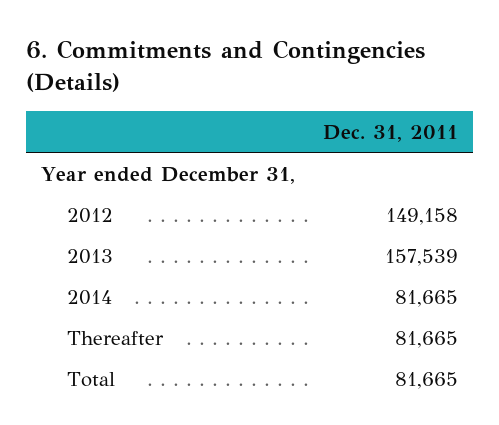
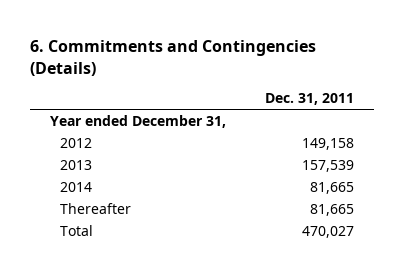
- Total | 81,665
+ Total | 470,027

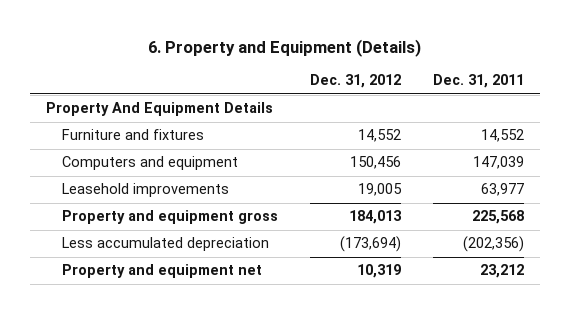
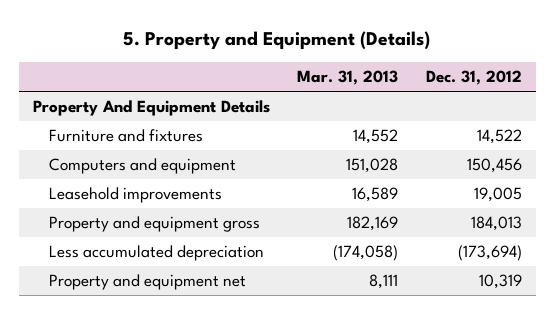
- 6. Property and Equipment (Details)
+ 5. Property and Equipment (Details)
- | Dec. 31, 2012 | Dec. 31, 2011
+ | Mar. 31, 2013 | Dec. 31, 2012
- Furniture and fixtures | 14,552 | 14,552
+ Furniture and fixtures | 14,552 | 14,522

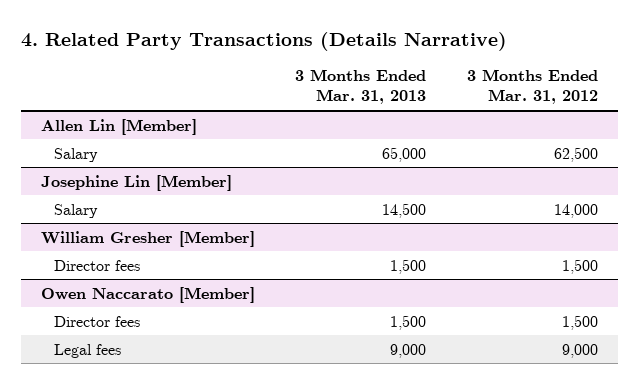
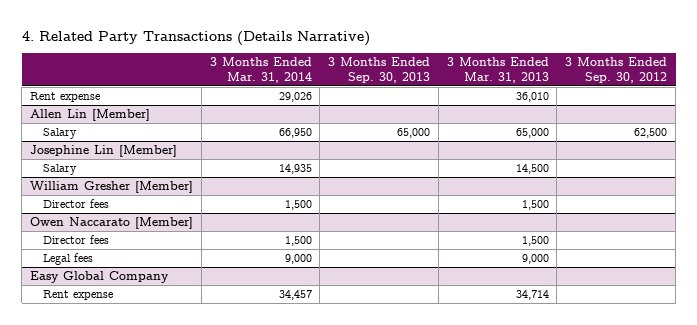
- | 3 Months Ended Mar. 31, 2013 | 3 Months Ended Mar. 31, 2012
+ | 3 Months Ended Mar. 31, 2014 | 3 Months Ended Sep. 30, 2013 | 3 Months Ended Mar. 31, 2013 | 3 Months Ended Sep. 30, 2012
+ Rent expense | 29,026 | | 36,010 |
+ Easy Global Company
+ Rent expense | 34,457 | | 34,714 |

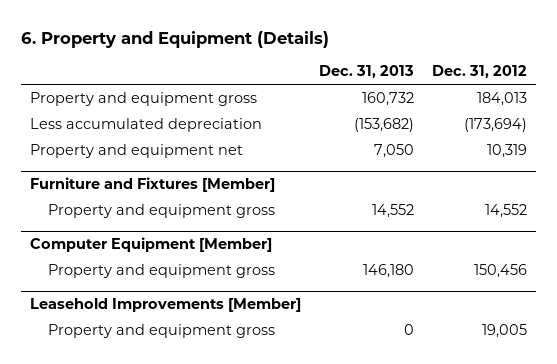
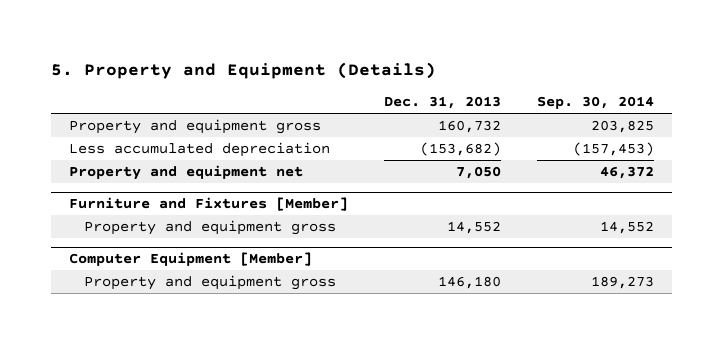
- 6. Property and Equipment (Details)
+ 5. Property and Equipment (Details)
- | Dec. 31, 2013 | Dec. 31, 2012
+ | Dec. 31, 2013 | Sep. 30, 2014
- Leasehold Improvements [Member]
- Property and equipment gross | 0 | 19,005

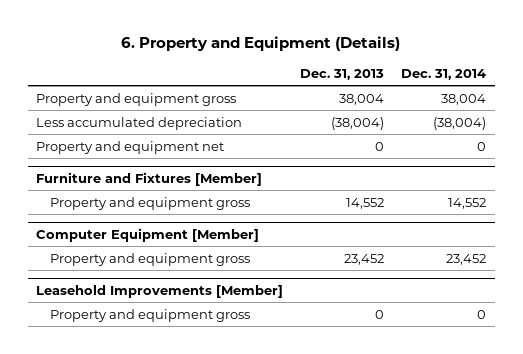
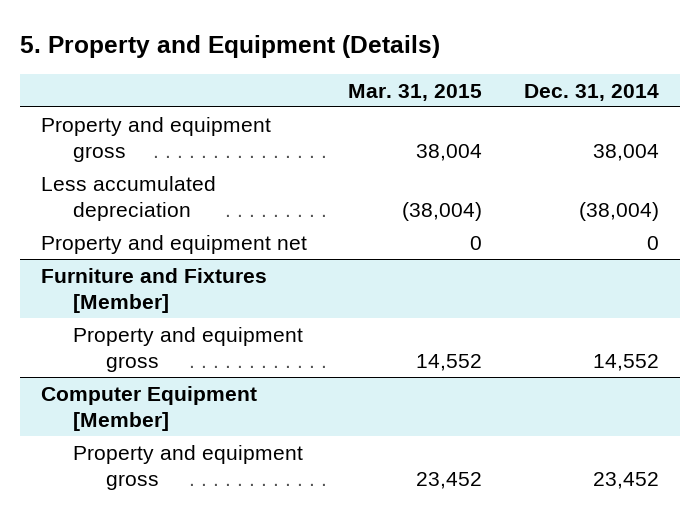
- 6. Property and Equipment (Details)
+ 5. Property and Equipment (Details)
- | Dec. 31, 2013 | Dec. 31, 2014
+ | Mar. 31, 2015 | Dec. 31, 2014
- Leasehold Improvements [Member]
- Property and equipment gross | 0 | 0

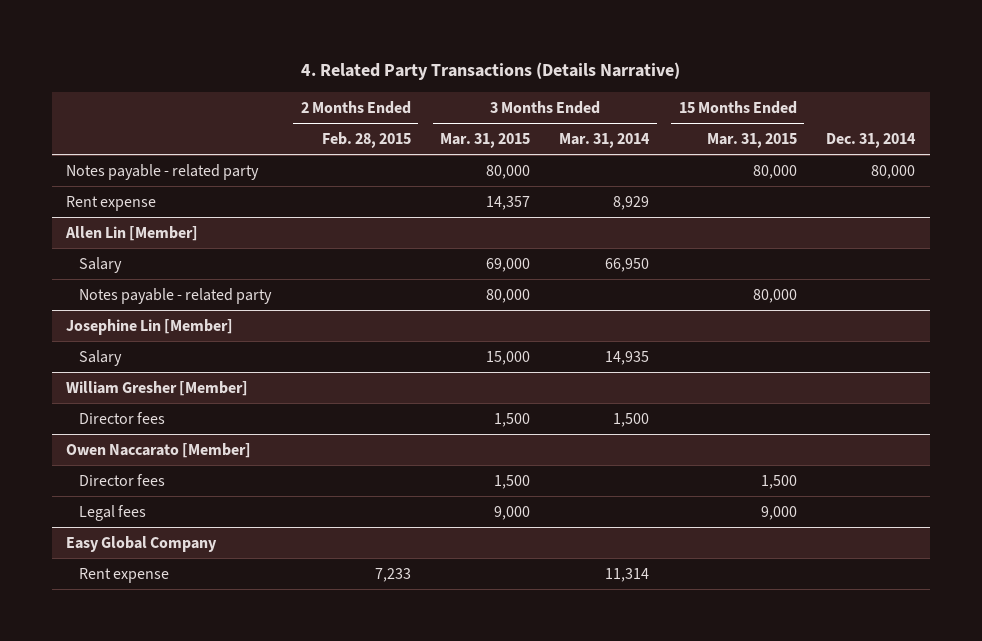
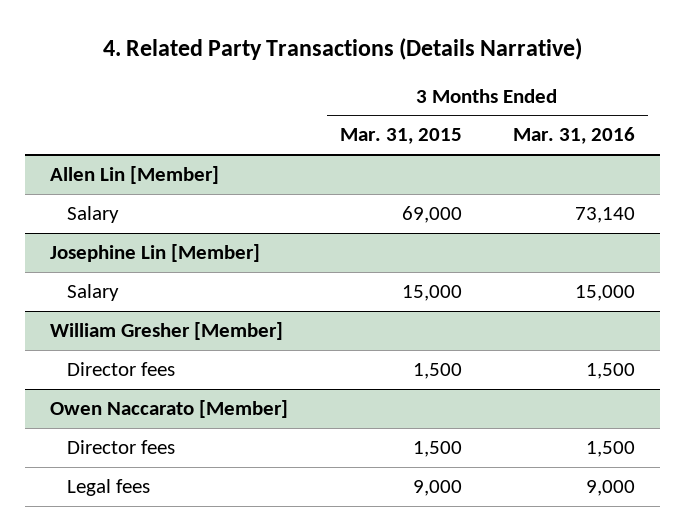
- | 2 Months Ended Feb. 28, 2015 | 3 Months Ended Mar. 31, 2015 | 3 Months Ended Mar. 31, 2014 | 15 Months Ended Mar. 31, 2015 | Dec. 31, 2014
+ | 3 Months Ended Mar. 31, 2015 | 3 Months Ended Mar. 31, 2016
- Notes payable - related party | | 80,000 | | 80,000 | 80,000
- Rent expense | | 14,357 | 8,929 | |
@ Allen Lin [Member]
- Notes payable - related party | | 80,000 | | 80,000 |
- Easy Global Company
- Rent expense | 7,233 | | 11,314 | |

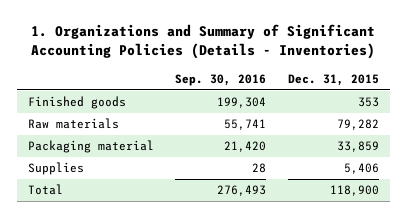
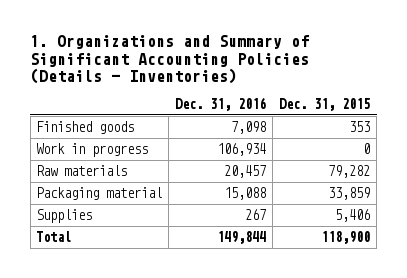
- | Sep. 30, 2016 | Dec. 31, 2015
+ | Dec. 31, 2016 | Dec. 31, 2015
+ Work in progress | 106,934 | 0

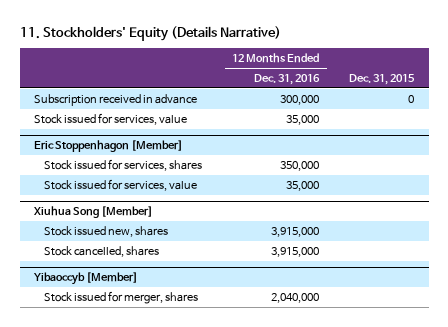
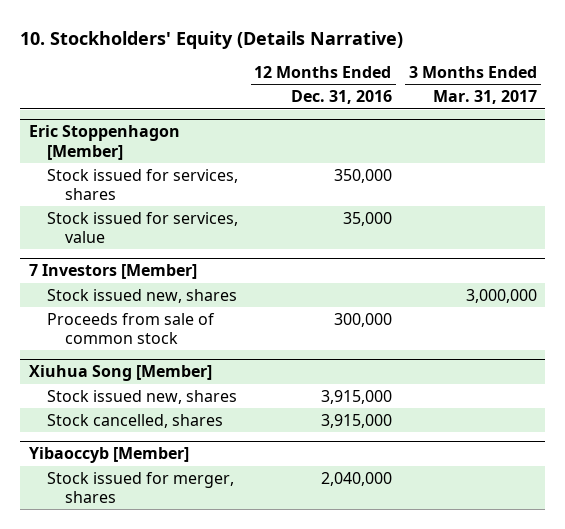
- 11. Stockholders' Equity (Details Narrative)
+ 10. Stockholders' Equity (Details Narrative)
- | 12 Months Ended Dec. 31, 2016 | Dec. 31, 2015
+ | 12 Months Ended Dec. 31, 2016 | 3 Months Ended Mar. 31, 2017
- Subscription received in advance | 300,000 | 0
- Stock issued for services, value | 35,000 |
+ 7 Investors [Member]
+ Stock issued new, shares | | 3,000,000
+ Proceeds from sale of common stock | 300,000 |

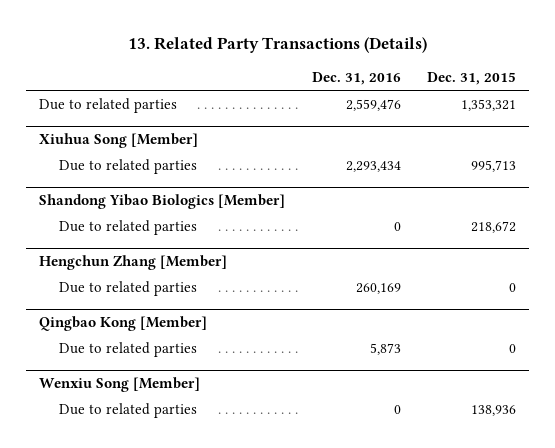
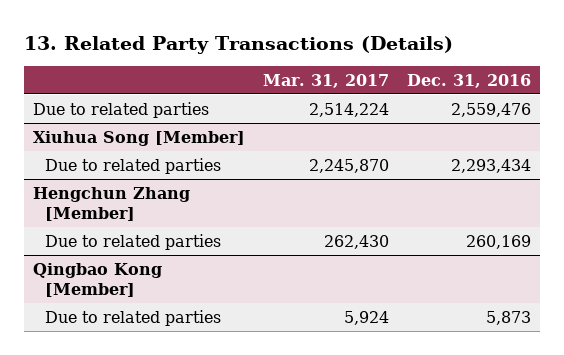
- | Dec. 31, 2016 | Dec. 31, 2015
+ | Mar. 31, 2017 | Dec. 31, 2016
- Shandong Yibao Biologics [Member]
- Due to related parties | 0 | 218,672
- Wenxiu Song [Member]
- Due to related parties | 0 | 138,936

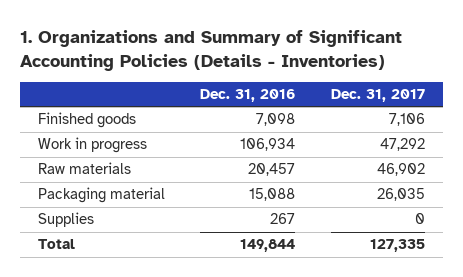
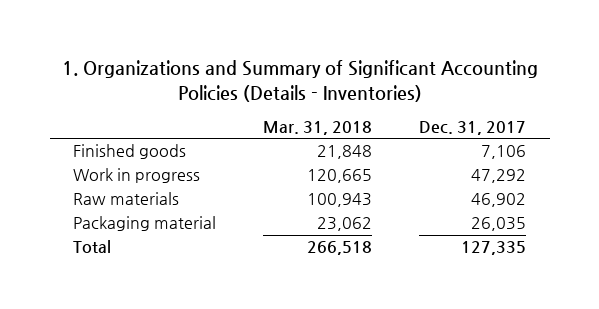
- | Dec. 31, 2016 | Dec. 31, 2017
+ | Mar. 31, 2018 | Dec. 31, 2017
- Supplies | 267 | 0

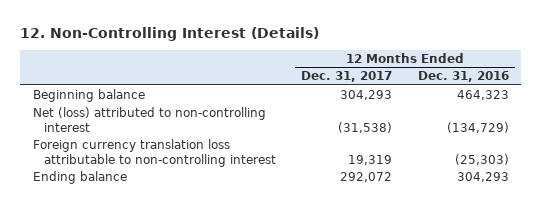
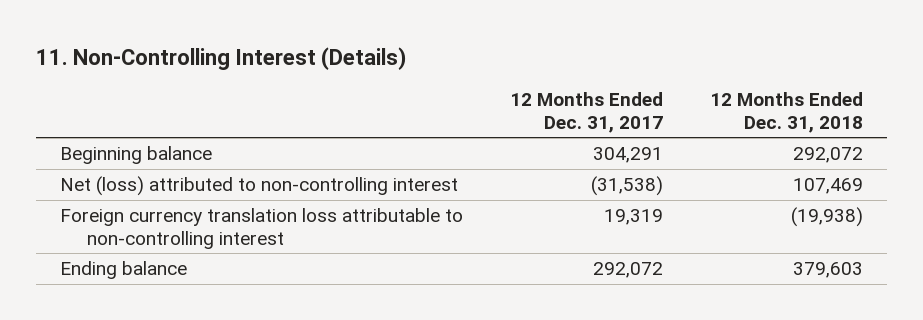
- 12. Non-Controlling Interest (Details)
+ 11. Non-Controlling Interest (Details)
- | 12 Months Ended Dec. 31, 2017 | 12 Months Ended Dec. 31, 2016
+ | 12 Months Ended Dec. 31, 2017 | 12 Months Ended Dec. 31, 2018
- Beginning balance | 304,293 | 464,323
+ Beginning balance | 304,291 | 292,072

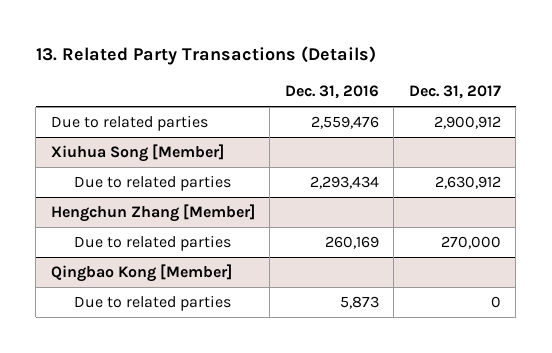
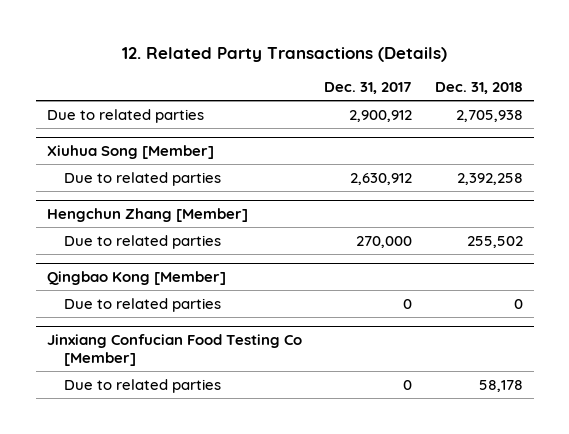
- 13. Related Party Transactions (Details)
+ 12. Related Party Transactions (Details)
- | Dec. 31, 2016 | Dec. 31, 2017
+ | Dec. 31, 2017 | Dec. 31, 2018
+ Jinxiang Confucian Food Testing Co [Member]
+ Due to related parties | 0 | 58,178

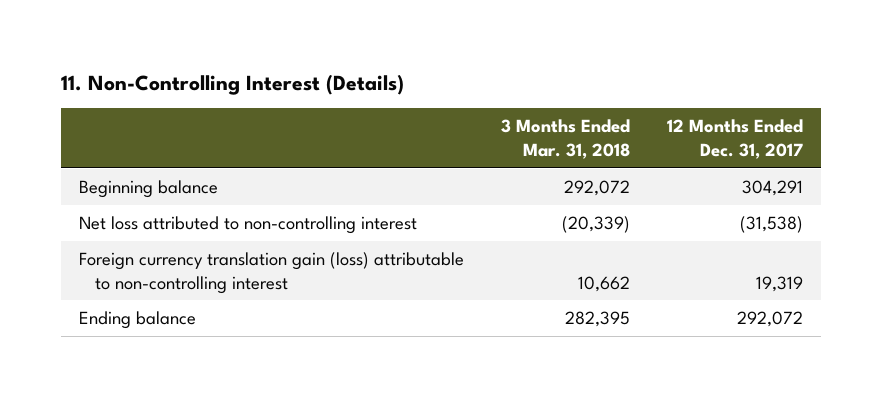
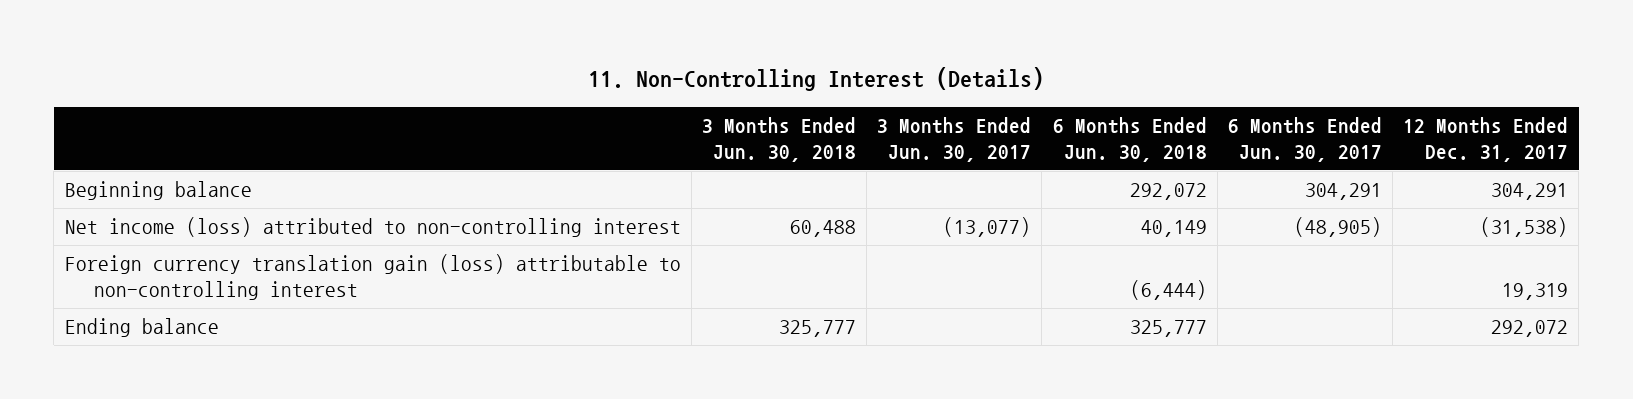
- | 3 Months Ended Mar. 31, 2018 | 12 Months Ended Dec. 31, 2017
+ | 3 Months Ended Jun. 30, 2018 | 3 Months Ended Jun. 30, 2017 | 6 Months Ended Jun. 30, 2018 | 6 Months Ended Jun. 30, 2017 | 12 Months Ended Dec. 31, 2017
- Net loss attributed to non-controlling interest | (20,339) | (31,538)
+ Net income (loss) attributed to non-controlling interest | 60,488 | (13,077) | 40,149 | (48,905) | (31,538)

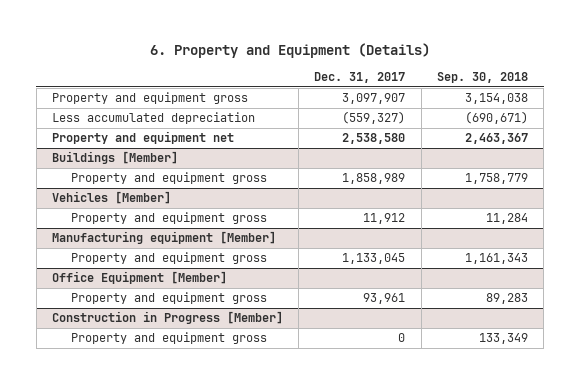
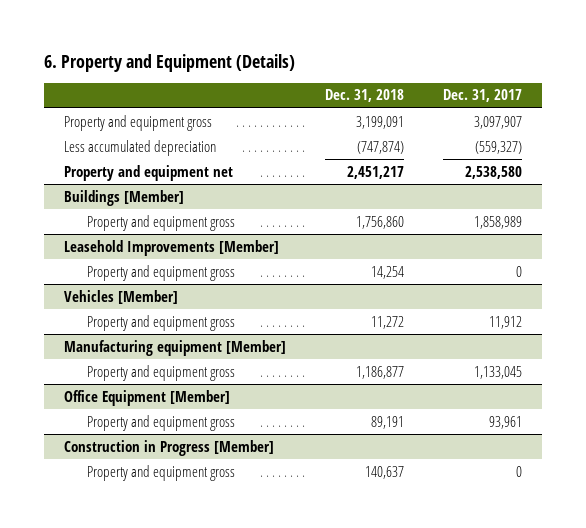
- | Dec. 31, 2017 | Sep. 30, 2018
+ | Dec. 31, 2018 | Dec. 31, 2017
+ Leasehold Improvements [Member]
+ Property and equipment gross | 14,254 | 0

